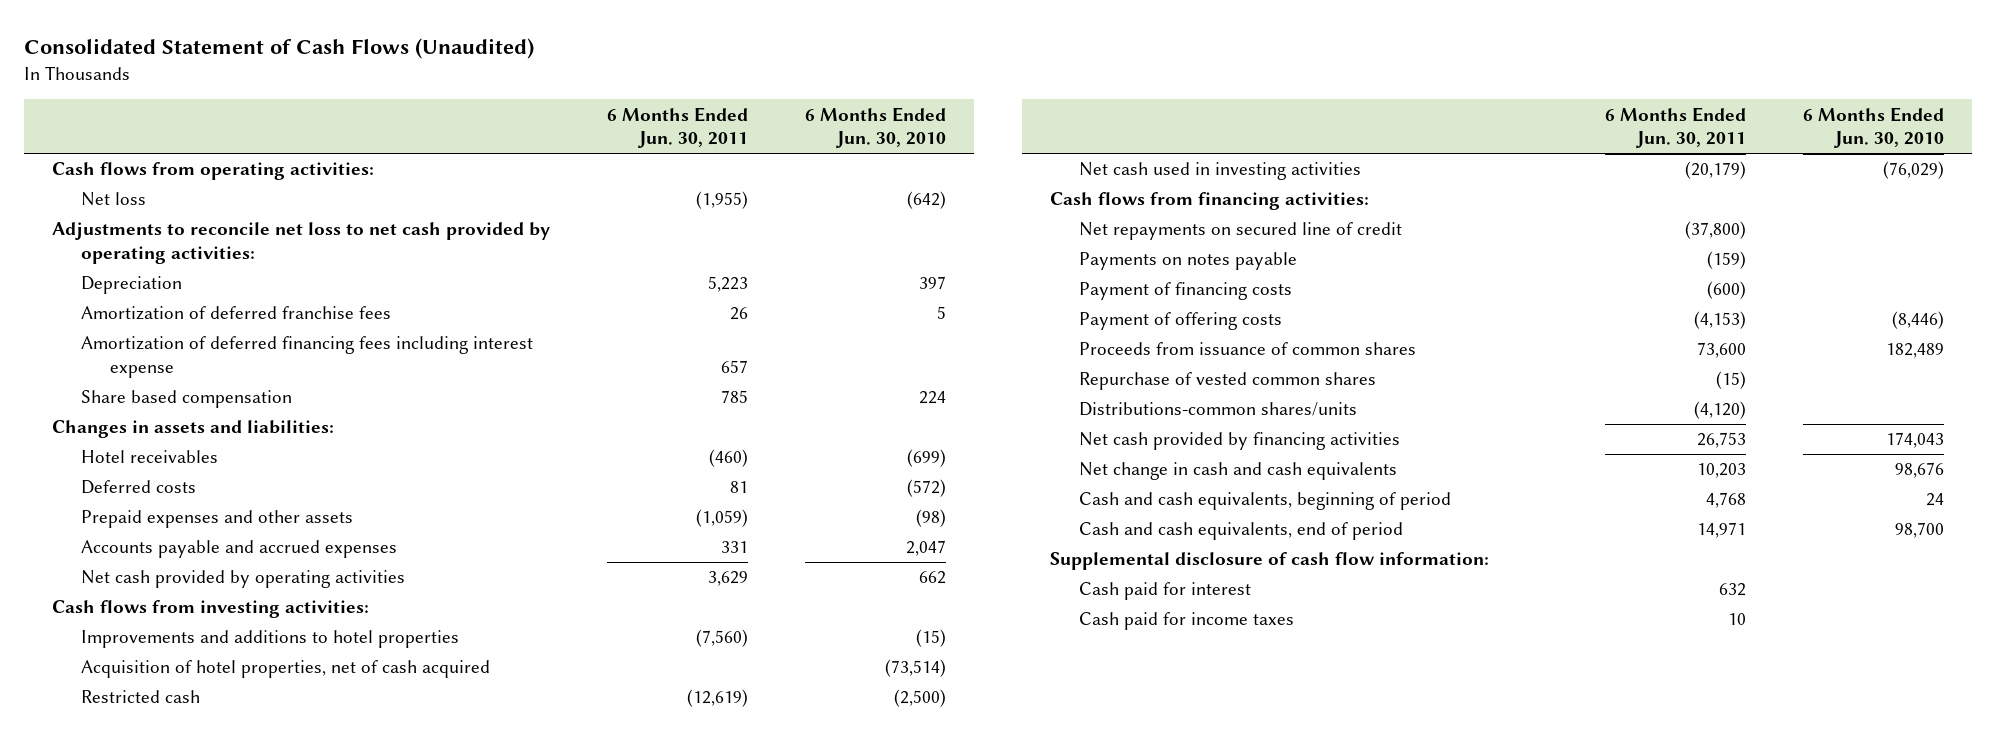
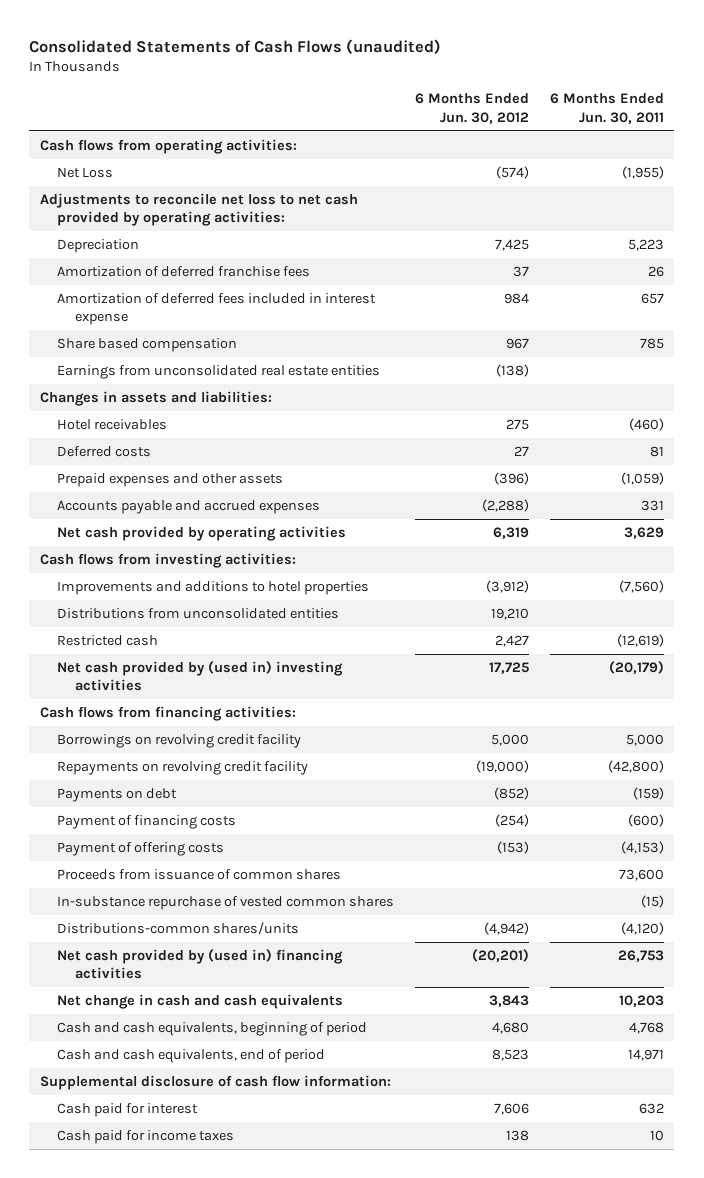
- Consolidated Statement of Cash Flows (Unaudited)
+ Consolidated Statements of Cash Flows (unaudited)
- | 6 Months Ended Jun. 30, 2011 | 6 Months Ended Jun. 30, 2010
+ | 6 Months Ended Jun. 30, 2012 | 6 Months Ended Jun. 30, 2011
- Net loss | (1,955) | (642)
+ Net Loss | (574) | (1,955)
- Amortization of deferred financing fees including interest expense | 657 |
+ Amortization of deferred fees included in interest expense | 984 | 657
+ Earnings from unconsolidated real estate entities | (138) |
- Acquisition of hotel properties, net of cash acquired | | (73,514)
+ Distributions from unconsolidated entities | 19,210 |
- Net cash used in investing activities | (20,179) | (76,029)
+ Net cash provided by (used in) investing activities | 17,725 | (20,179)
- Net repayments on secured line of credit | (37,800) |
- Payments on notes payable | (159) |
+ Borrowings on revolving credit facility | 5,000 | 5,000
+ Repayments on revolving credit facility | (19,000) | (42,800)
+ Payments on debt | (852) | (159)
- Repurchase of vested common shares | (15) |
+ In-substance repurchase of vested common shares | | (15)
- Net cash provided by financing activities | 26,753 | 174,043
+ Net cash provided by (used in) financing activities | (20,201) | 26,753

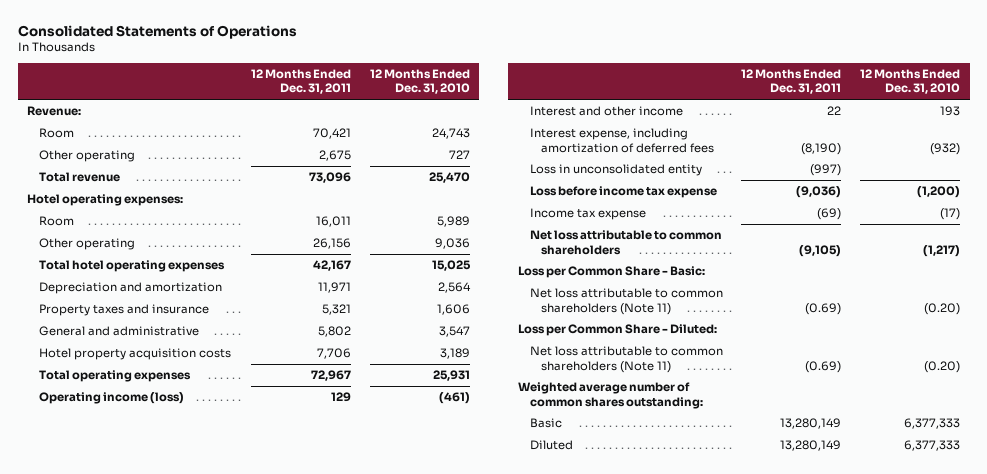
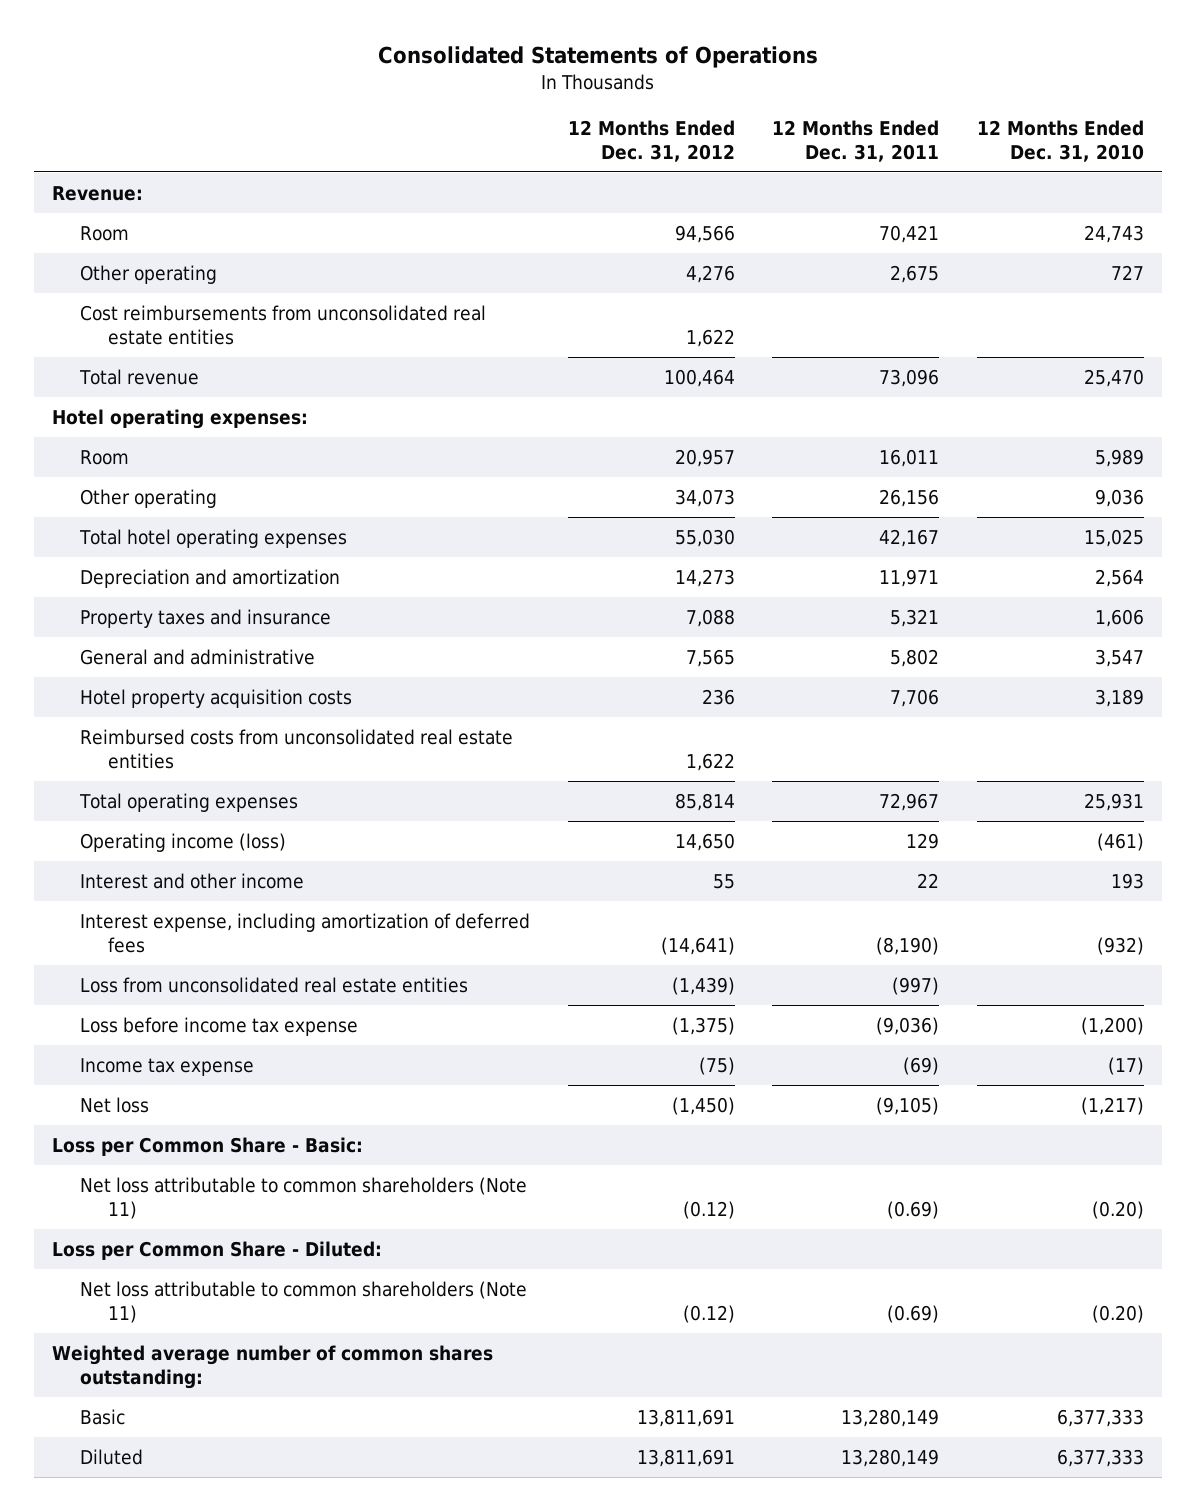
- | 12 Months Ended Dec. 31, 2011 | 12 Months Ended Dec. 31, 2010
+ | 12 Months Ended Dec. 31, 2012 | 12 Months Ended Dec. 31, 2011 | 12 Months Ended Dec. 31, 2010
+ Cost reimbursements from unconsolidated real estate entities | 1,622 | |
+ Reimbursed costs from unconsolidated real estate entities | 1,622 | |
- Loss in unconsolidated entity | (997) |
+ Loss from unconsolidated real estate entities | (1,439) | (997) |
- Net loss attributable to common shareholders | (9,105) | (1,217)
+ Net loss | (1,450) | (9,105) | (1,217)

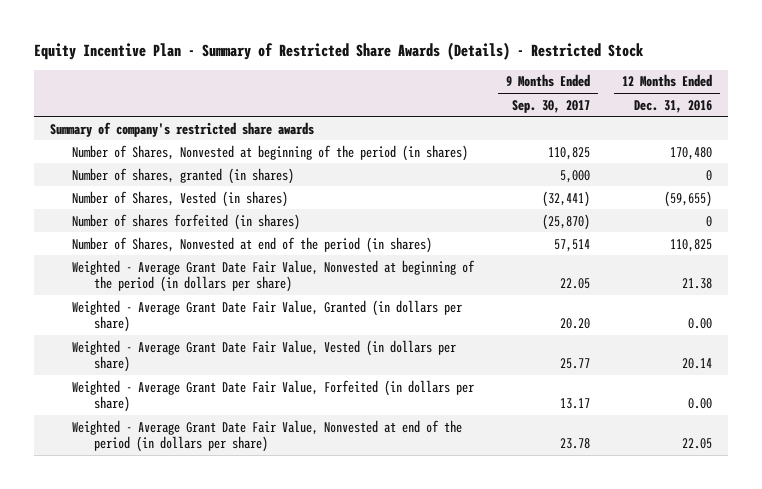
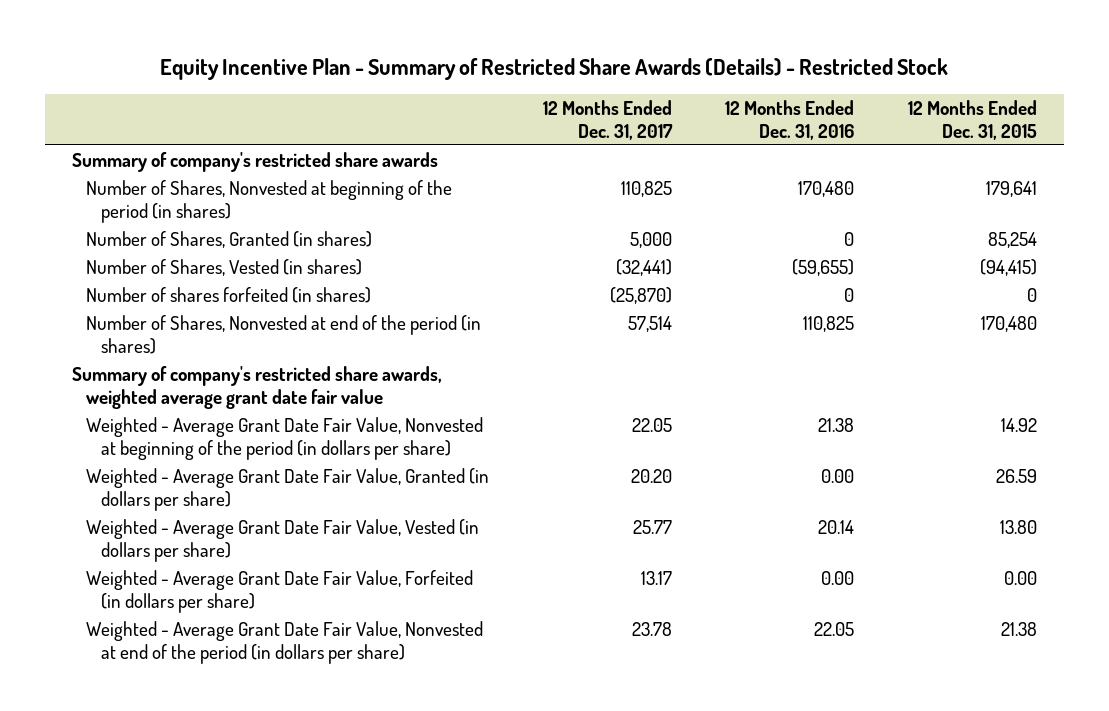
- | 9 Months Ended Sep. 30, 2017 | 12 Months Ended Dec. 31, 2016
+ | 12 Months Ended Dec. 31, 2017 | 12 Months Ended Dec. 31, 2016 | 12 Months Ended Dec. 31, 2015
- Number of shares, granted (in shares) | 5,000 | 0
+ Number of Shares, Granted (in shares) | 5,000 | 0 | 85,254
+ Summary of company's restricted share awards, weighted average grant date fair value

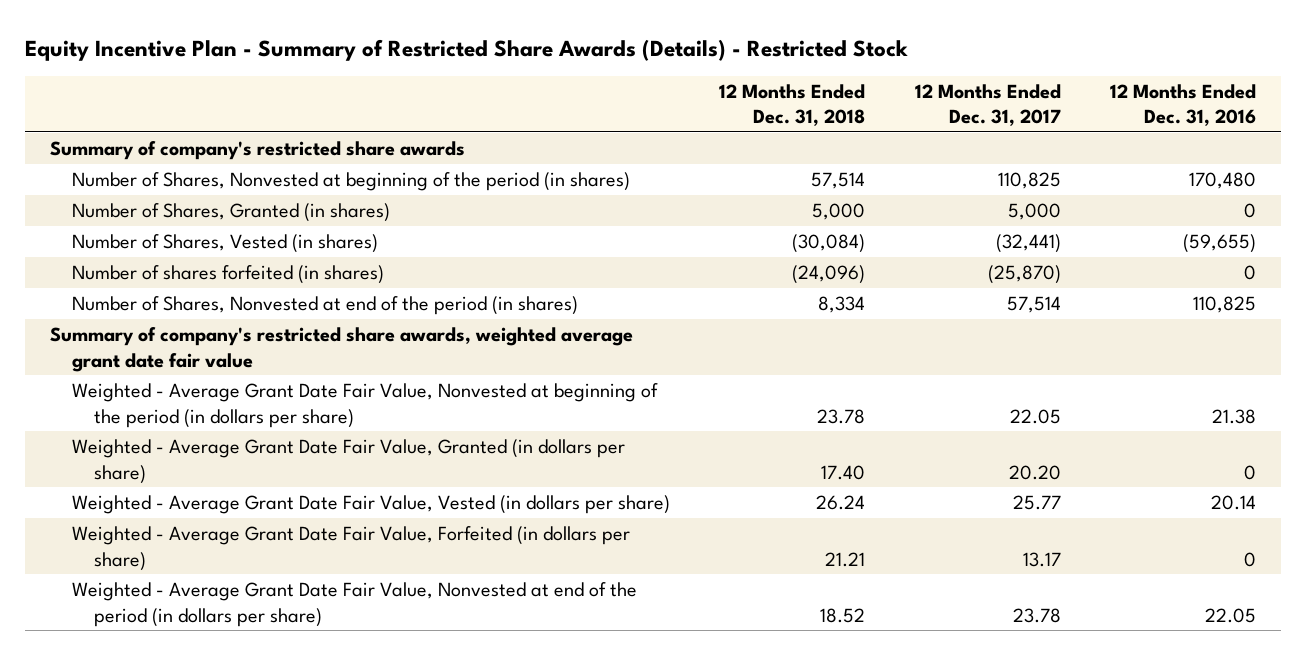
- | 12 Months Ended Dec. 31, 2017 | 12 Months Ended Dec. 31, 2016 | 12 Months Ended Dec. 31, 2015
+ | 12 Months Ended Dec. 31, 2018 | 12 Months Ended Dec. 31, 2017 | 12 Months Ended Dec. 31, 2016
- Weighted - Average Grant Date Fair Value, Granted (in dollars per share) | 20.20 | 0.00 | 26.59
+ Weighted - Average Grant Date Fair Value, Granted (in dollars per share) | 17.40 | 20.20 | 0
- Weighted - Average Grant Date Fair Value, Forfeited (in dollars per share) | 13.17 | 0.00 | 0.00
+ Weighted - Average Grant Date Fair Value, Forfeited (in dollars per share) | 21.21 | 13.17 | 0

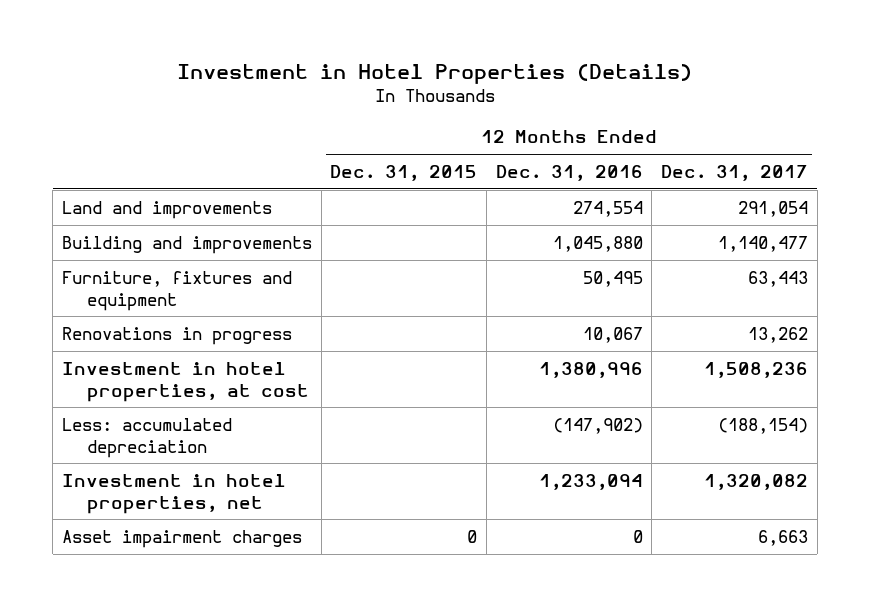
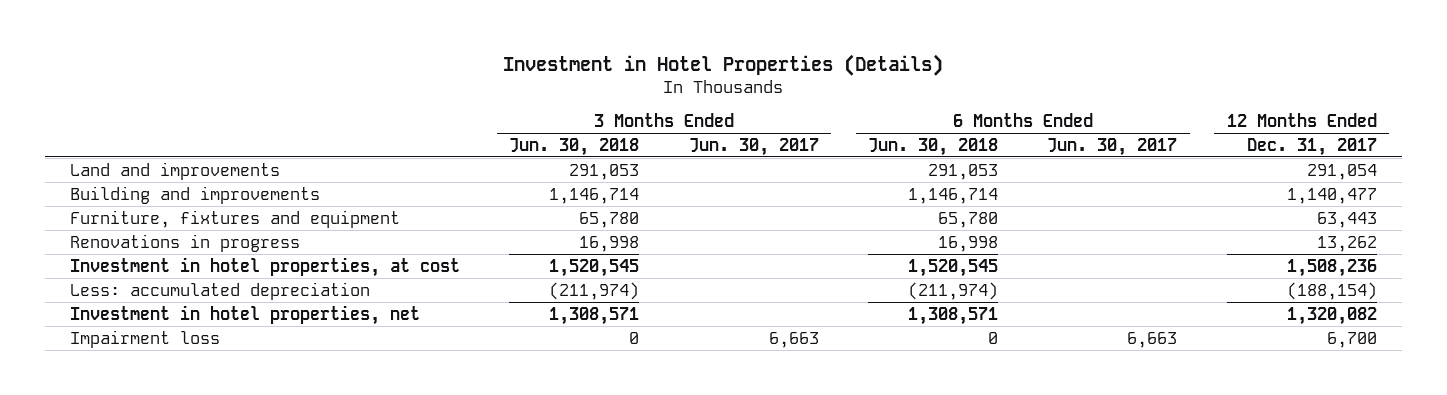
- | 12 Months Ended Dec. 31, 2015 | 12 Months Ended Dec. 31, 2016 | 12 Months Ended Dec. 31, 2017
+ | 3 Months Ended Jun. 30, 2018 | 3 Months Ended Jun. 30, 2017 | 6 Months Ended Jun. 30, 2018 | 6 Months Ended Jun. 30, 2017 | 12 Months Ended Dec. 31, 2017
- Asset impairment charges | 0 | 0 | 6,663
+ Impairment loss | 0 | 6,663 | 0 | 6,663 | 6,700

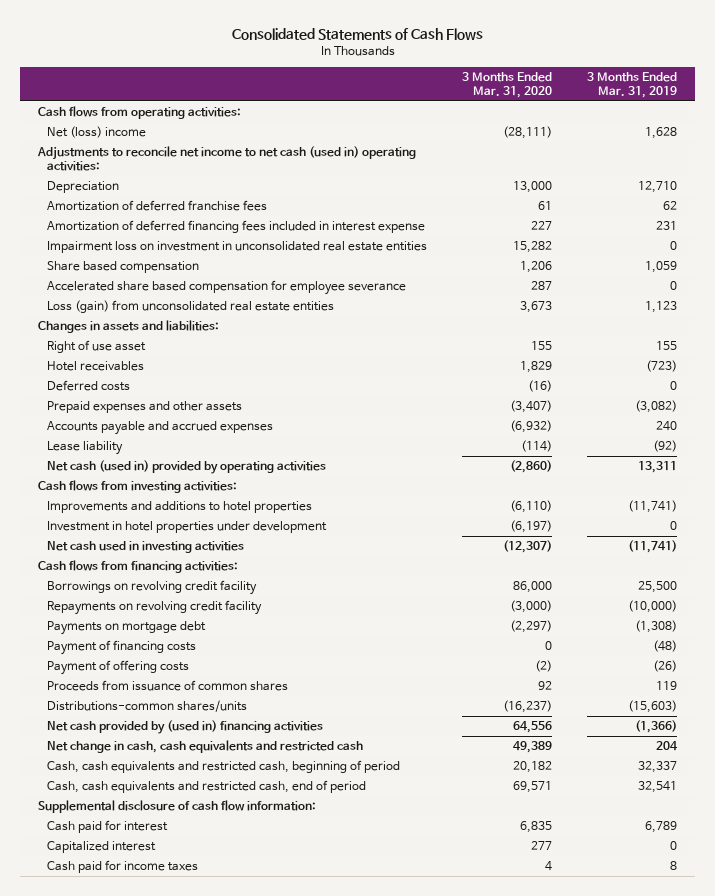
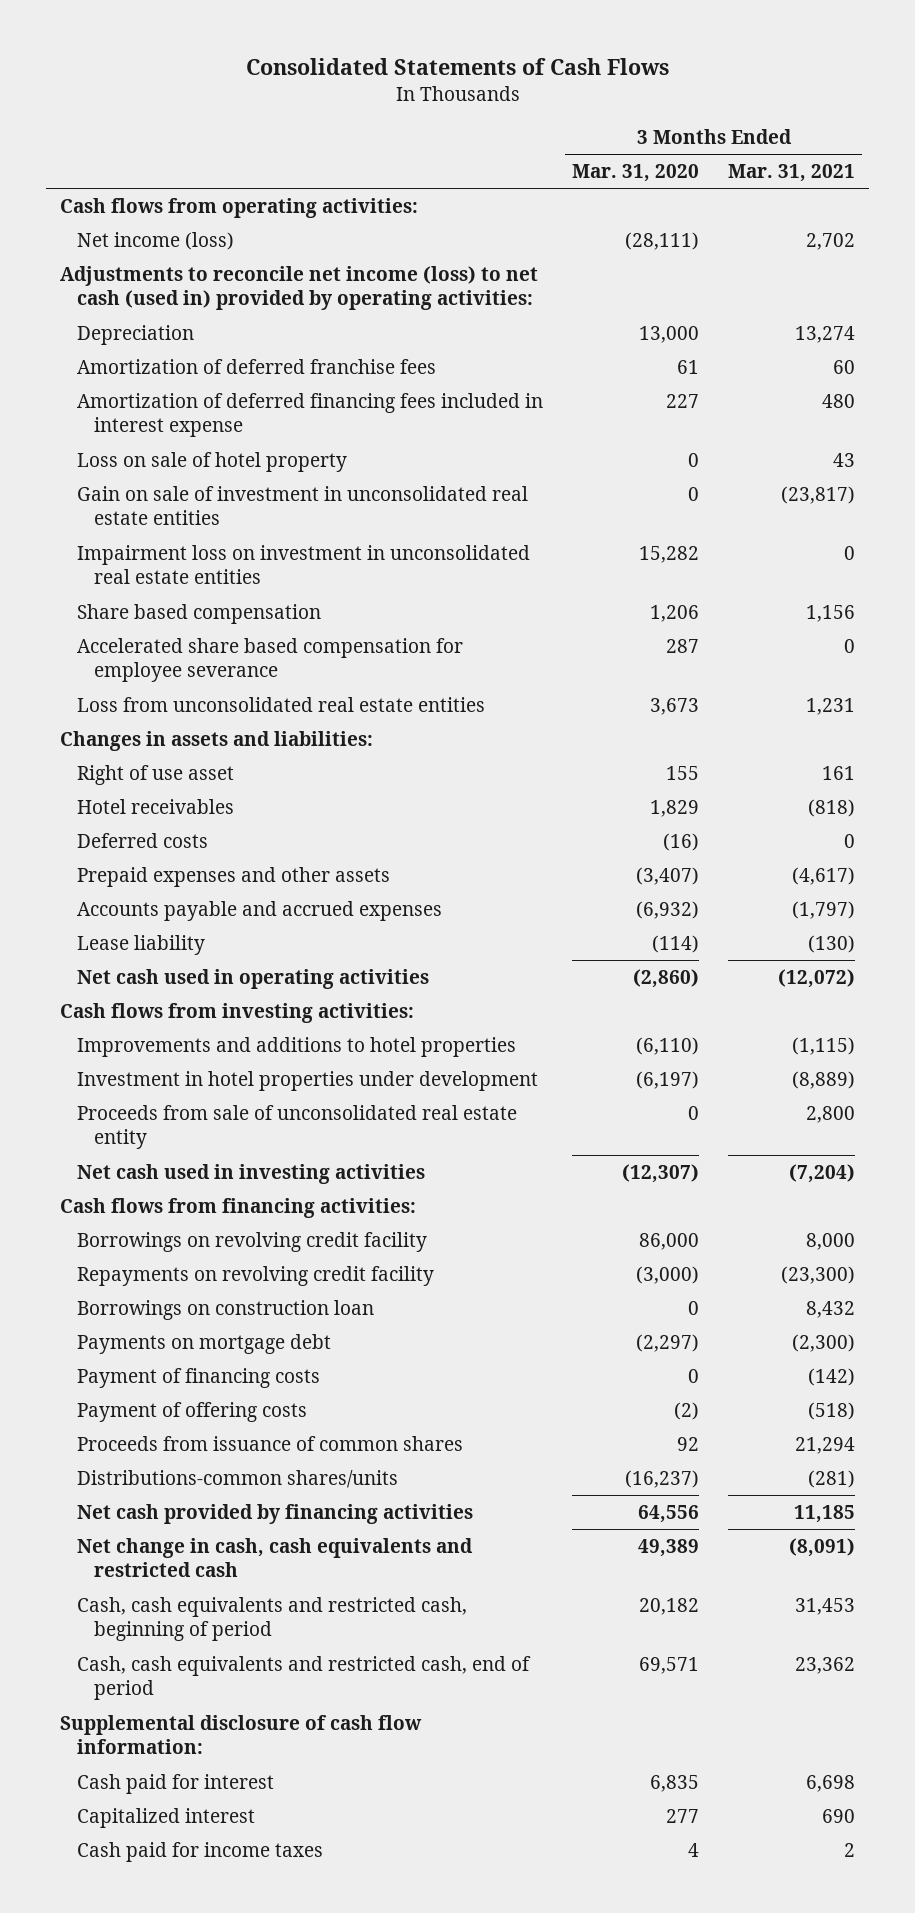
- | 3 Months Ended Mar. 31, 2020 | 3 Months Ended Mar. 31, 2019
+ | 3 Months Ended Mar. 31, 2020 | 3 Months Ended Mar. 31, 2021
- Net (loss) income | (28,111) | 1,628
- Adjustments to reconcile net income to net cash (used in) operating activities:
+ Net income (loss) | (28,111) | 2,702
+ Adjustments to reconcile net income (loss) to net cash (used in) provided by operating activities:
+ Loss on sale of hotel property | 0 | 43
+ Gain on sale of investment in unconsolidated real estate entities | 0 | (23,817)
- Loss (gain) from unconsolidated real estate entities | 3,673 | 1,123
+ Loss from unconsolidated real estate entities | 3,673 | 1,231
- Net cash (used in) provided by operating activities | (2,860) | 13,311
+ Net cash used in operating activities | (2,860) | (12,072)
+ Proceeds from sale of unconsolidated real estate entity | 0 | 2,800
+ Borrowings on construction loan | 0 | 8,432
- Net cash provided by (used in) financing activities | 64,556 | (1,366)
+ Net cash provided by financing activities | 64,556 | 11,185

